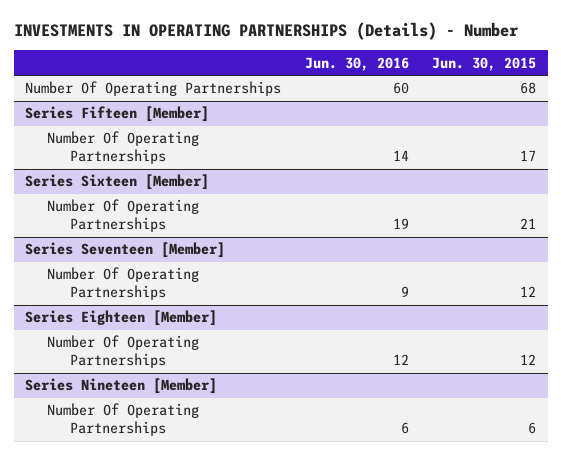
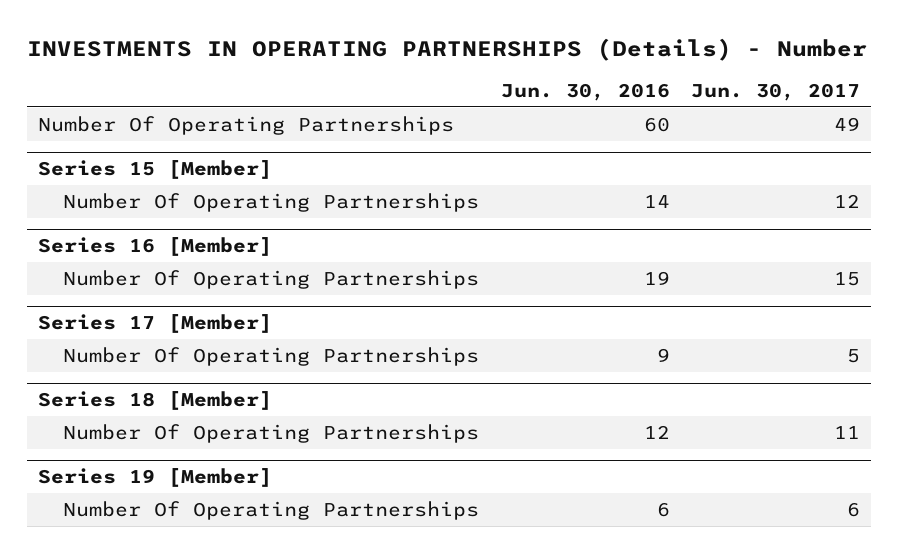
- | Jun. 30, 2016 | Jun. 30, 2015
+ | Jun. 30, 2016 | Jun. 30, 2017
- Series Fifteen [Member]
+ Series 15 [Member]
- Series Sixteen [Member]
+ Series 16 [Member]
- Series Seventeen [Member]
+ Series 17 [Member]
- Series Eighteen [Member]
+ Series 18 [Member]
- Series Nineteen [Member]
+ Series 19 [Member]

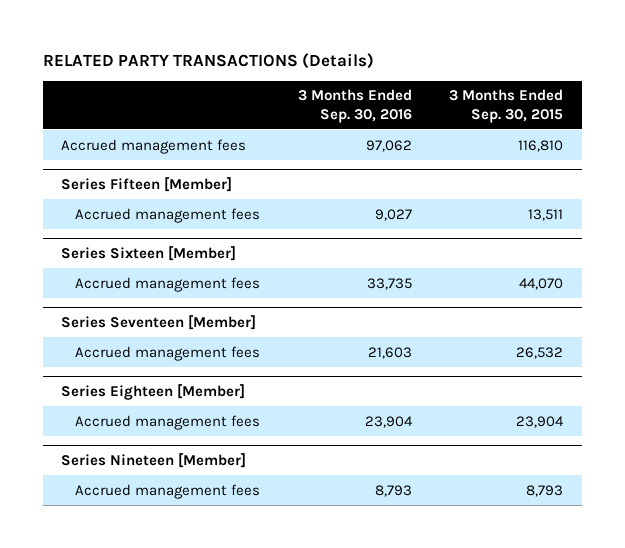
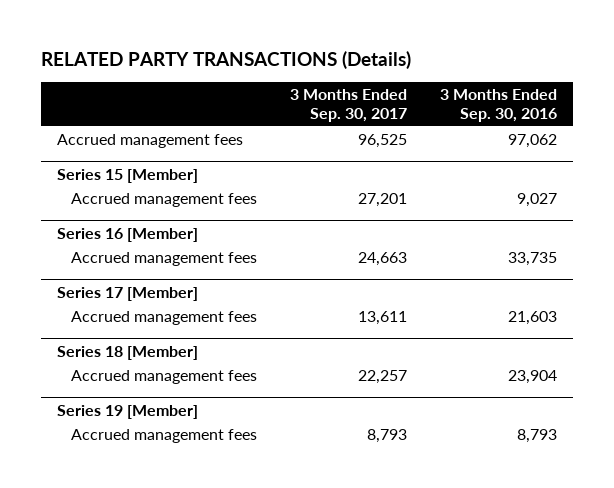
- | 3 Months Ended Sep. 30, 2016 | 3 Months Ended Sep. 30, 2015
+ | 3 Months Ended Sep. 30, 2017 | 3 Months Ended Sep. 30, 2016
- Series Fifteen [Member]
+ Series 15 [Member]
- Series Sixteen [Member]
+ Series 16 [Member]
- Series Seventeen [Member]
+ Series 17 [Member]
- Series Eighteen [Member]
+ Series 18 [Member]
- Series Nineteen [Member]
+ Series 19 [Member]

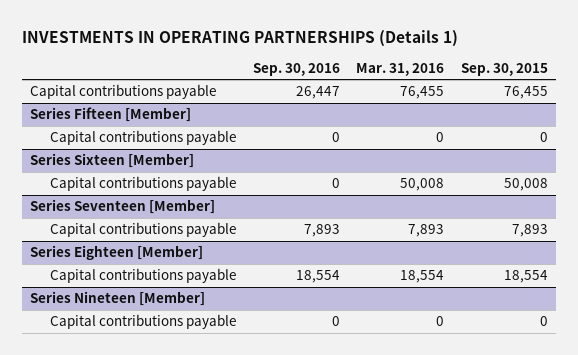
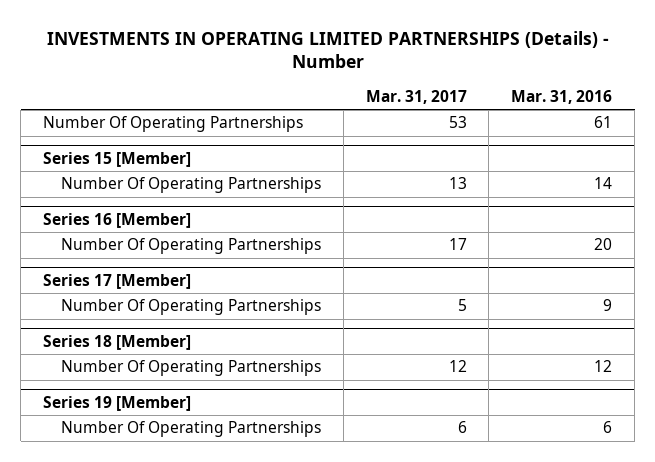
- INVESTMENTS IN OPERATING PARTNERSHIPS (Details 1)
+ INVESTMENTS IN OPERATING LIMITED PARTNERSHIPS (Details) - Number
- | Sep. 30, 2016 | Mar. 31, 2016 | Sep. 30, 2015
+ | Mar. 31, 2017 | Mar. 31, 2016
- Capital contributions payable | 26,447 | 76,455 | 76,455
- Series Fifteen [Member]
- Capital contributions payable | 0 | 0 | 0
- Series Sixteen [Member]
- Capital contributions payable | 0 | 50,008 | 50,008
- Series Seventeen [Member]
- Capital contributions payable | 7,893 | 7,893 | 7,893
- Series Eighteen [Member]
- Capital contributions payable | 18,554 | 18,554 | 18,554
- Series Nineteen [Member]
- Capital contributions payable | 0 | 0 | 0
+ Number Of Operating Partnerships | 53 | 61
+ Series 15 [Member]
+ Number Of Operating Partnerships | 13 | 14
+ Series 16 [Member]
+ Number Of Operating Partnerships | 17 | 20
+ Series 17 [Member]
+ Number Of Operating Partnerships | 5 | 9
+ Series 18 [Member]
+ Number Of Operating Partnerships | 12 | 12
+ Series 19 [Member]
+ Number Of Operating Partnerships | 6 | 6

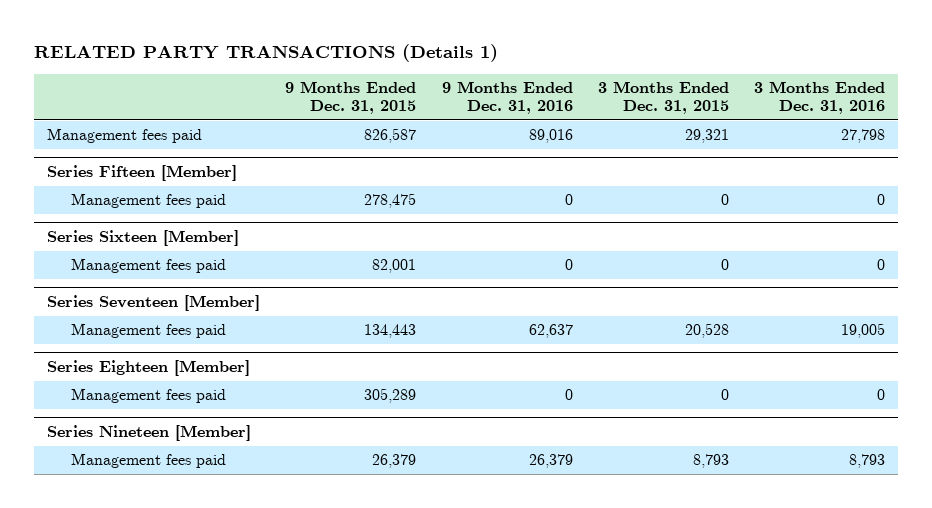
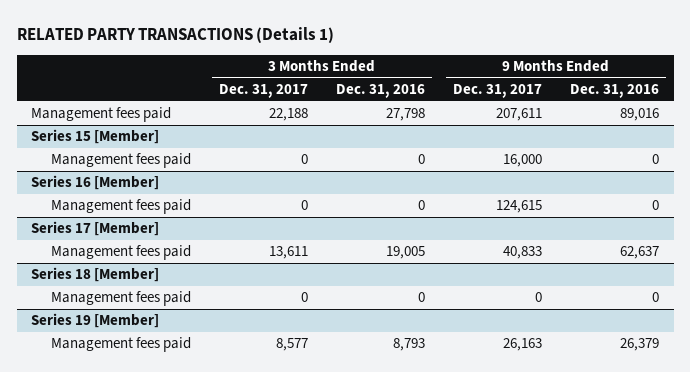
- | 9 Months Ended Dec. 31, 2015 | 9 Months Ended Dec. 31, 2016 | 3 Months Ended Dec. 31, 2015 | 3 Months Ended Dec. 31, 2016
+ | 3 Months Ended Dec. 31, 2017 | 3 Months Ended Dec. 31, 2016 | 9 Months Ended Dec. 31, 2017 | 9 Months Ended Dec. 31, 2016
- Series Fifteen [Member]
+ Series 15 [Member]
- Series Sixteen [Member]
+ Series 16 [Member]
- Series Seventeen [Member]
+ Series 17 [Member]
- Series Eighteen [Member]
+ Series 18 [Member]
- Series Nineteen [Member]
+ Series 19 [Member]

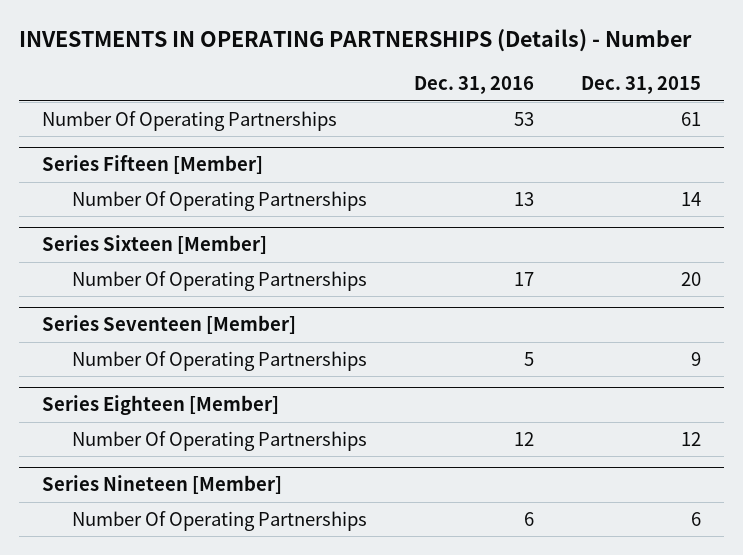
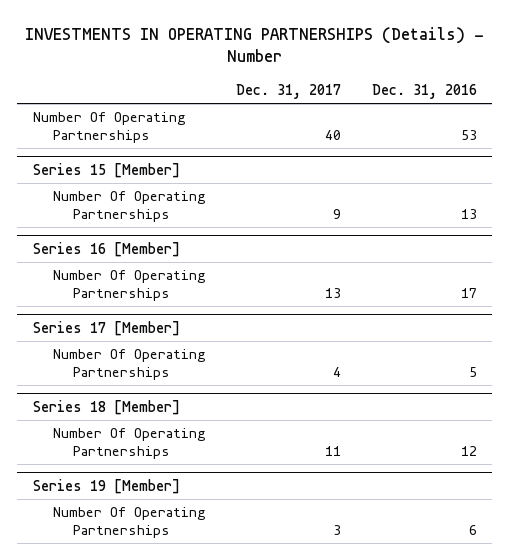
- | Dec. 31, 2016 | Dec. 31, 2015
+ | Dec. 31, 2017 | Dec. 31, 2016
- Series Fifteen [Member]
+ Series 15 [Member]
- Series Sixteen [Member]
+ Series 16 [Member]
- Series Seventeen [Member]
+ Series 17 [Member]
- Series Eighteen [Member]
+ Series 18 [Member]
- Series Nineteen [Member]
+ Series 19 [Member]

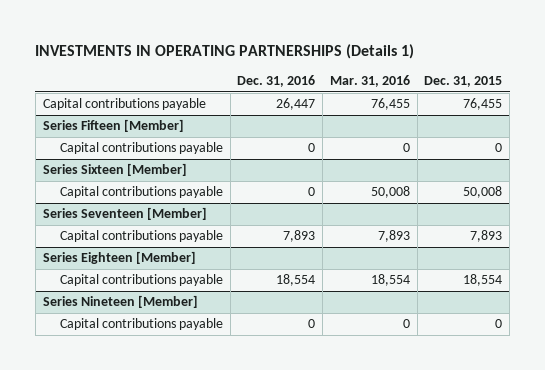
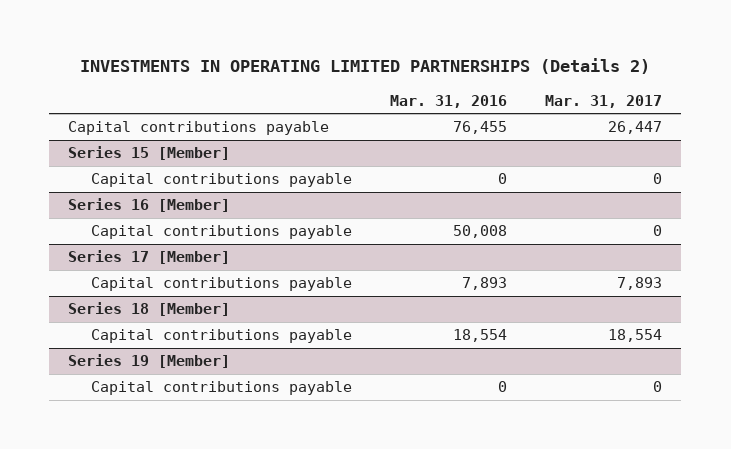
- INVESTMENTS IN OPERATING PARTNERSHIPS (Details 1)
+ INVESTMENTS IN OPERATING LIMITED PARTNERSHIPS (Details 2)
- | Dec. 31, 2016 | Mar. 31, 2016 | Dec. 31, 2015
+ | Mar. 31, 2016 | Mar. 31, 2017
- Series Fifteen [Member]
+ Series 15 [Member]
- Series Sixteen [Member]
+ Series 16 [Member]
- Series Seventeen [Member]
+ Series 17 [Member]
- Series Eighteen [Member]
+ Series 18 [Member]
- Series Nineteen [Member]
+ Series 19 [Member]

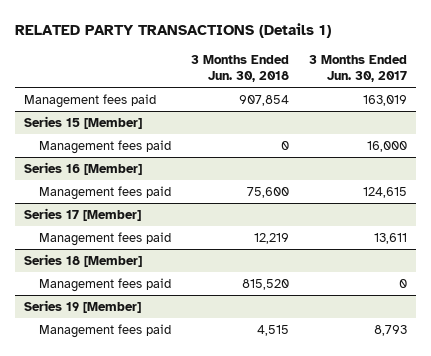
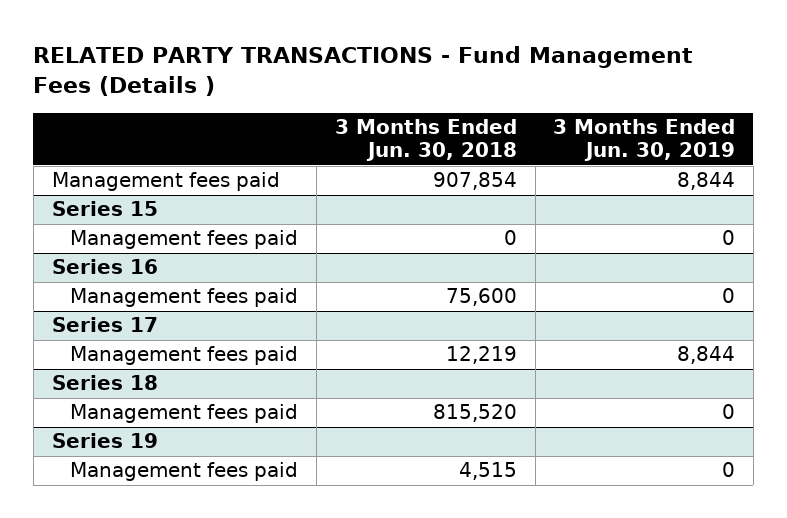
- RELATED PARTY TRANSACTIONS (Details 1)
+ RELATED PARTY TRANSACTIONS - Fund Management Fees (Details )
- | 3 Months Ended Jun. 30, 2018 | 3 Months Ended Jun. 30, 2017
+ | 3 Months Ended Jun. 30, 2018 | 3 Months Ended Jun. 30, 2019
- Series 15 [Member]
+ Series 15
- Series 16 [Member]
+ Series 16
- Series 17 [Member]
+ Series 17
- Series 18 [Member]
+ Series 18
- Series 19 [Member]
+ Series 19

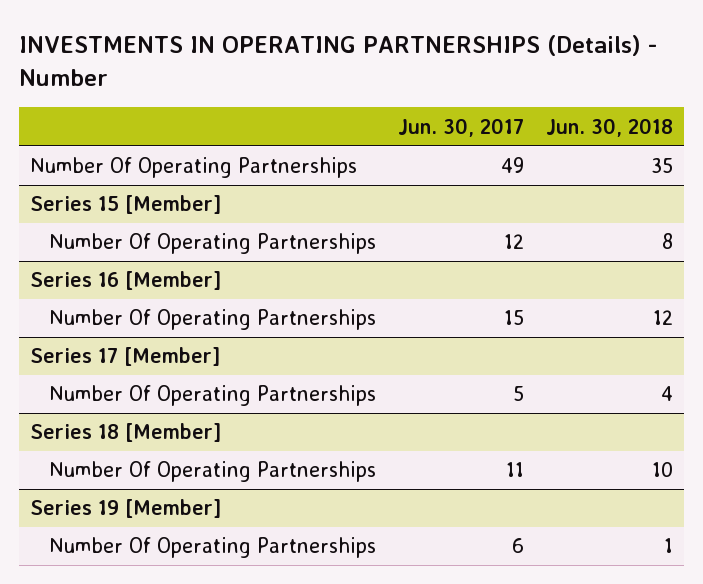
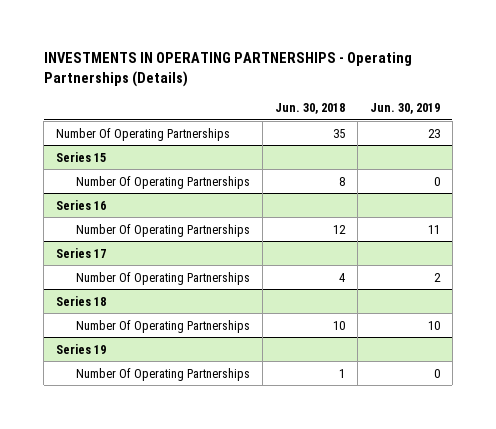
- INVESTMENTS IN OPERATING PARTNERSHIPS (Details) - Number
+ INVESTMENTS IN OPERATING PARTNERSHIPS - Operating Partnerships (Details)
- | Jun. 30, 2017 | Jun. 30, 2018
+ | Jun. 30, 2018 | Jun. 30, 2019
- Series 15 [Member]
+ Series 15
- Series 16 [Member]
+ Series 16
- Series 17 [Member]
+ Series 17
- Series 18 [Member]
+ Series 18
- Series 19 [Member]
+ Series 19

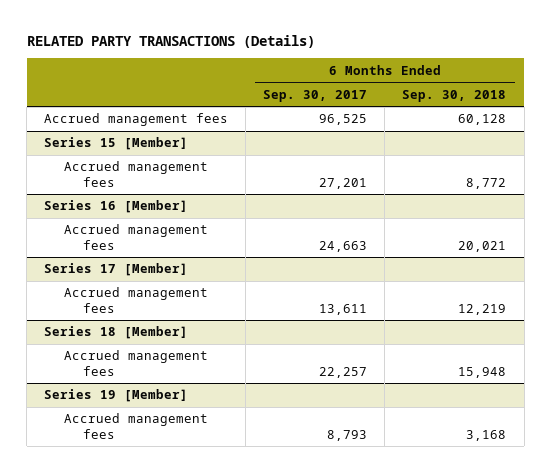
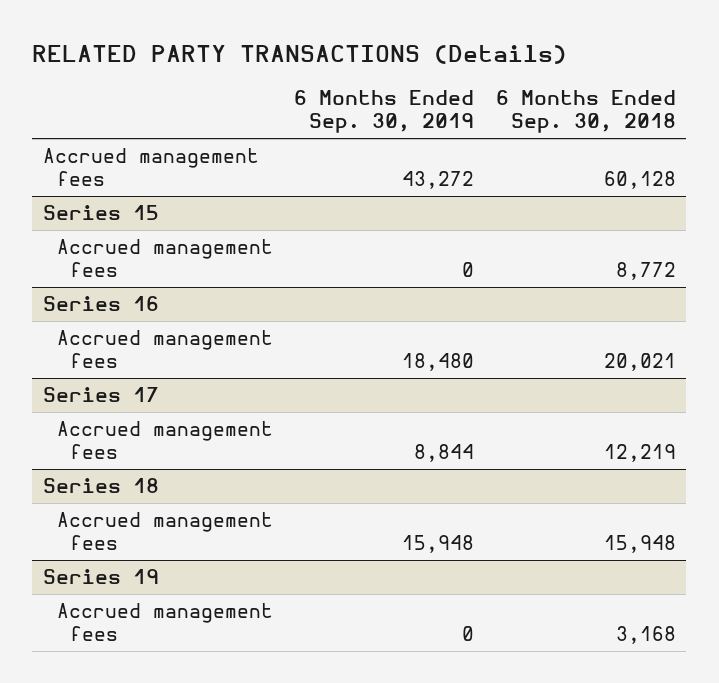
- | 6 Months Ended Sep. 30, 2017 | 6 Months Ended Sep. 30, 2018
+ | 6 Months Ended Sep. 30, 2019 | 6 Months Ended Sep. 30, 2018
- Series 15 [Member]
+ Series 15
- Series 16 [Member]
+ Series 16
- Series 17 [Member]
+ Series 17
- Series 18 [Member]
+ Series 18
- Series 19 [Member]
+ Series 19

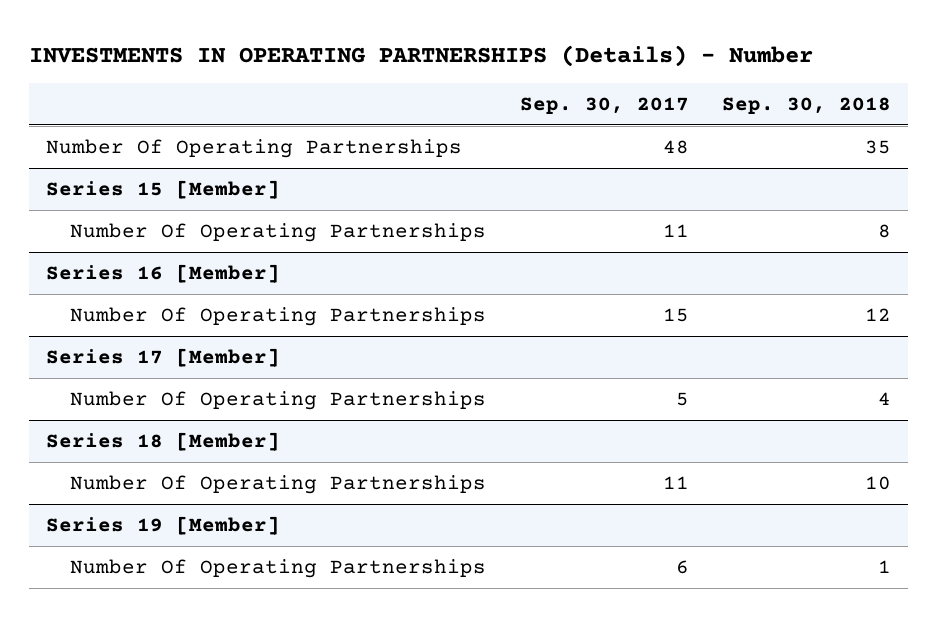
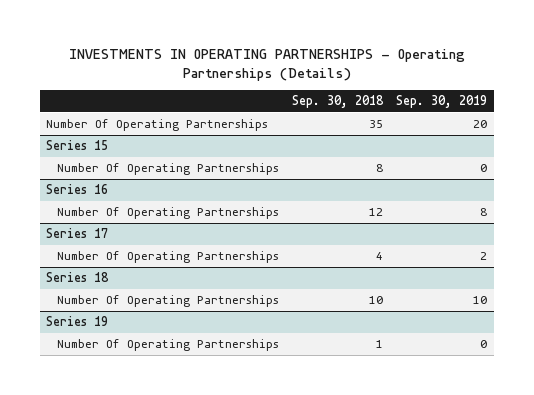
- INVESTMENTS IN OPERATING PARTNERSHIPS (Details) - Number
+ INVESTMENTS IN OPERATING PARTNERSHIPS - Operating Partnerships (Details)
- | Sep. 30, 2017 | Sep. 30, 2018
+ | Sep. 30, 2018 | Sep. 30, 2019
- Series 15 [Member]
+ Series 15
- Series 16 [Member]
+ Series 16
- Series 17 [Member]
+ Series 17
- Series 18 [Member]
+ Series 18
- Series 19 [Member]
+ Series 19

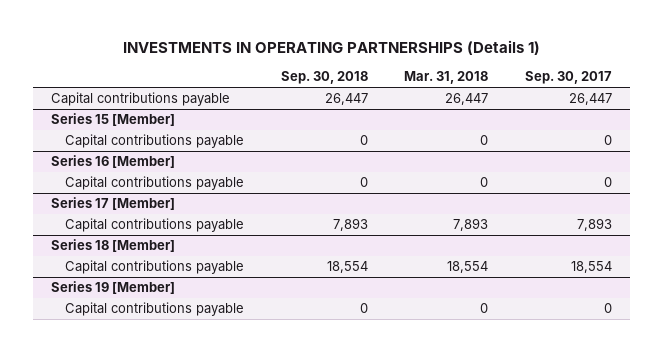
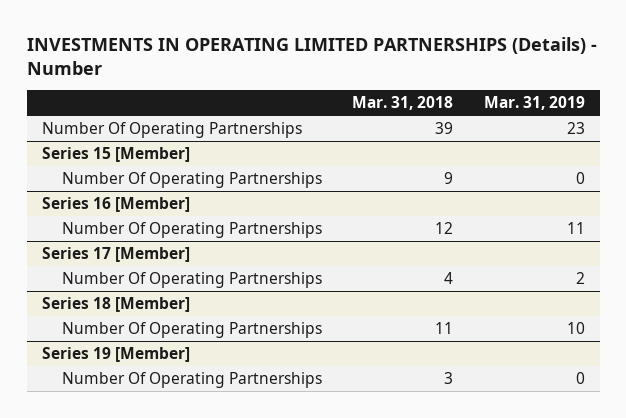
- INVESTMENTS IN OPERATING PARTNERSHIPS (Details 1)
+ INVESTMENTS IN OPERATING LIMITED PARTNERSHIPS (Details) - Number
- | Sep. 30, 2018 | Mar. 31, 2018 | Sep. 30, 2017
+ | Mar. 31, 2018 | Mar. 31, 2019
- Capital contributions payable | 26,447 | 26,447 | 26,447
+ Number Of Operating Partnerships | 39 | 23
@ Series 15 [Member]
- Capital contributions payable | 0 | 0 | 0
+ Number Of Operating Partnerships | 9 | 0
@ Series 16 [Member]
- Capital contributions payable | 0 | 0 | 0
+ Number Of Operating Partnerships | 12 | 11
@ Series 17 [Member]
- Capital contributions payable | 7,893 | 7,893 | 7,893
+ Number Of Operating Partnerships | 4 | 2
@ Series 18 [Member]
- Capital contributions payable | 18,554 | 18,554 | 18,554
+ Number Of Operating Partnerships | 11 | 10
@ Series 19 [Member]
- Capital contributions payable | 0 | 0 | 0
+ Number Of Operating Partnerships | 3 | 0

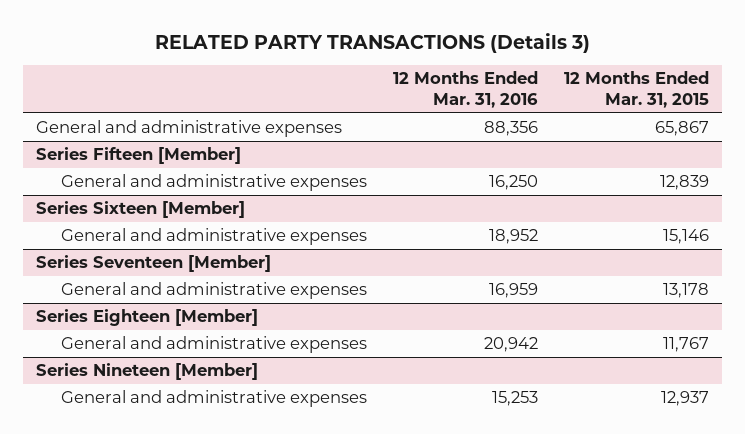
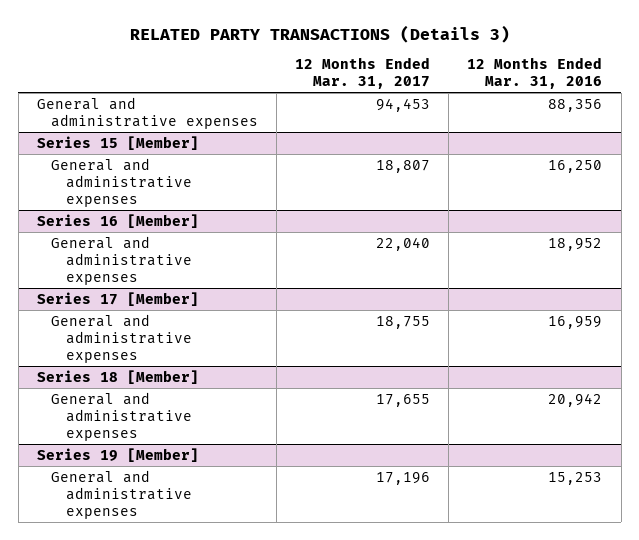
- | 12 Months Ended Mar. 31, 2016 | 12 Months Ended Mar. 31, 2015
+ | 12 Months Ended Mar. 31, 2017 | 12 Months Ended Mar. 31, 2016
- Series Fifteen [Member]
+ Series 15 [Member]
- Series Sixteen [Member]
+ Series 16 [Member]
- Series Seventeen [Member]
+ Series 17 [Member]
- Series Eighteen [Member]
+ Series 18 [Member]
- Series Nineteen [Member]
+ Series 19 [Member]

